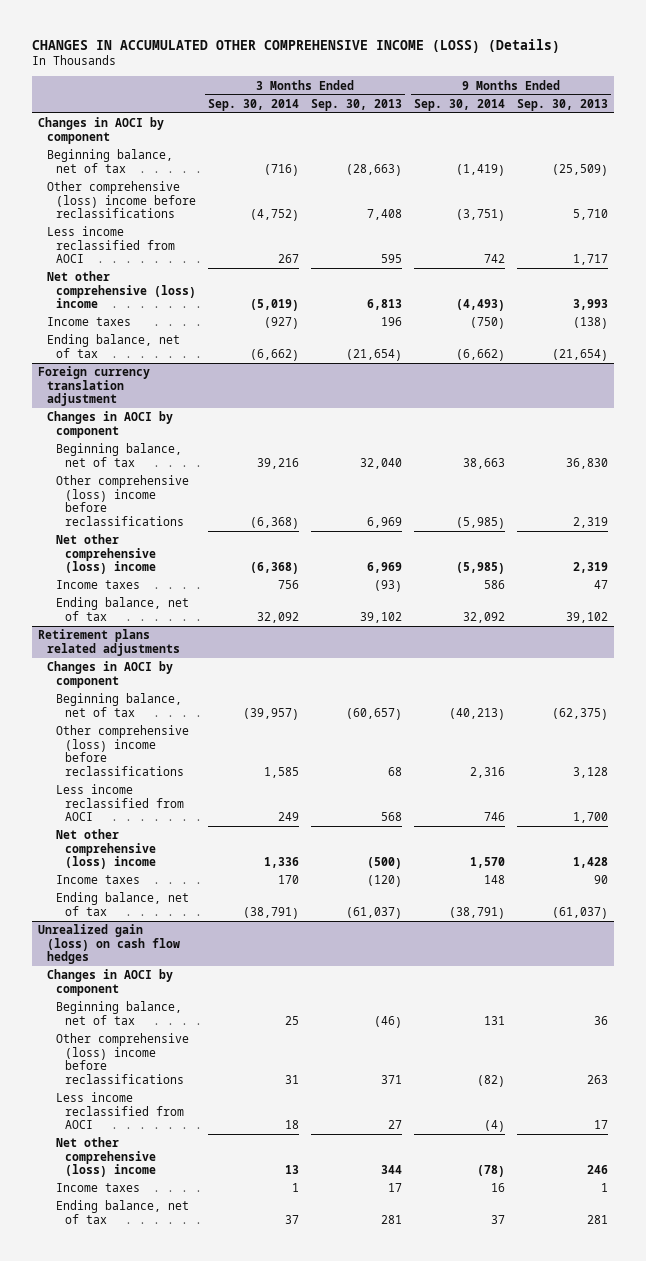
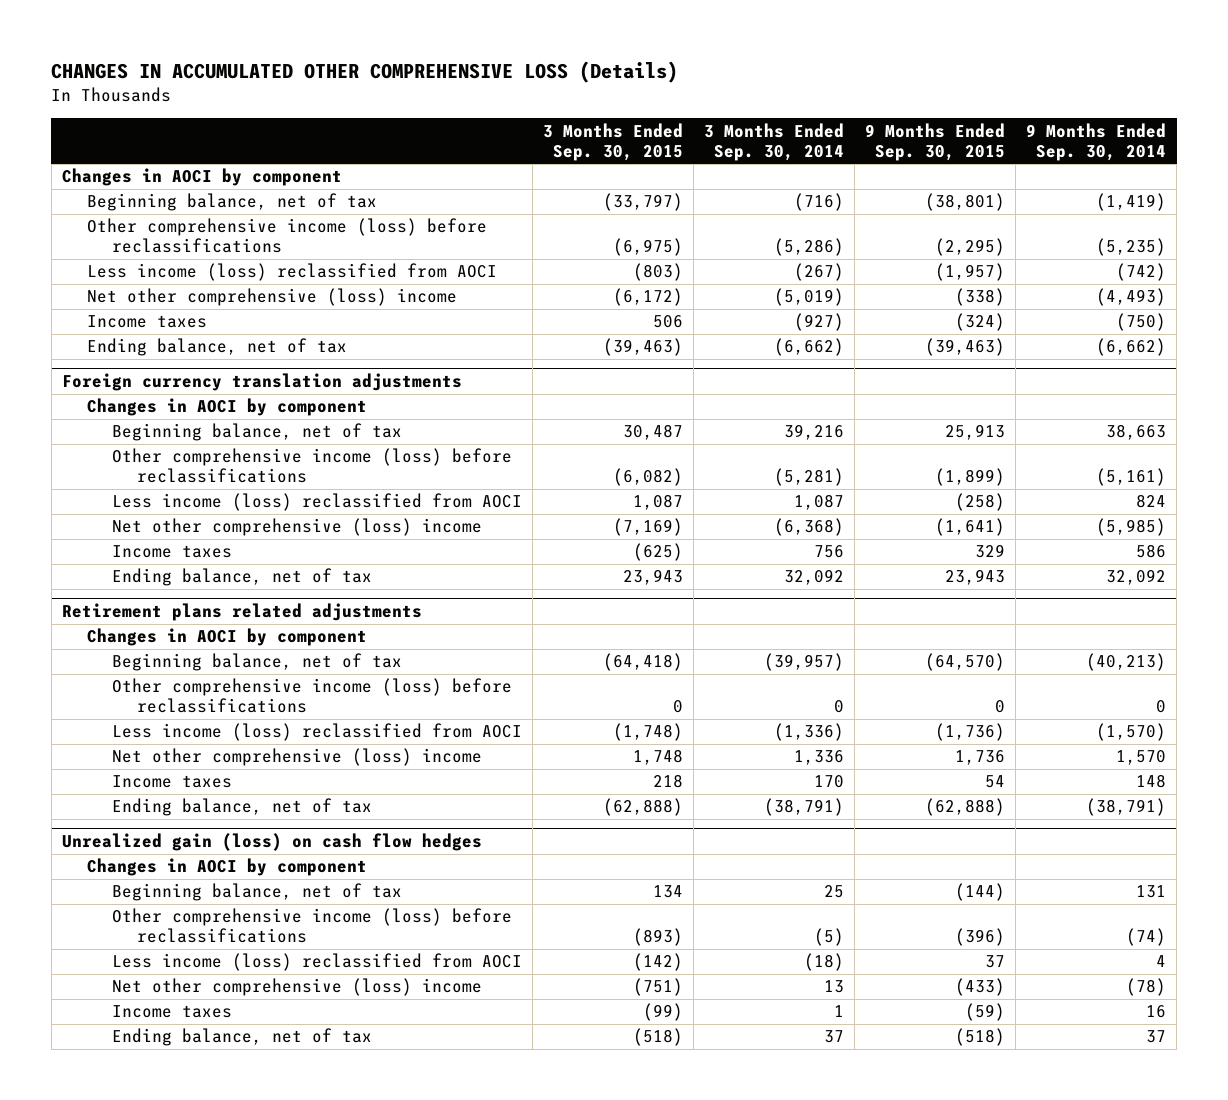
- CHANGES IN ACCUMULATED OTHER COMPREHENSIVE INCOME (LOSS) (Details)
+ CHANGES IN ACCUMULATED OTHER COMPREHENSIVE LOSS (Details)
- | 3 Months Ended Sep. 30, 2014 | 3 Months Ended Sep. 30, 2013 | 9 Months Ended Sep. 30, 2014 | 9 Months Ended Sep. 30, 2013
+ | 3 Months Ended Sep. 30, 2015 | 3 Months Ended Sep. 30, 2014 | 9 Months Ended Sep. 30, 2015 | 9 Months Ended Sep. 30, 2014
- Other comprehensive (loss) income before reclassifications | (4,752) | 7,408 | (3,751) | 5,710
- Less income reclassified from AOCI | 267 | 595 | 742 | 1,717
+ Other comprehensive income (loss) before reclassifications | (6,975) | (5,286) | (2,295) | (5,235)
+ Less income (loss) reclassified from AOCI | (803) | (267) | (1,957) | (742)
- Foreign currency translation adjustment
+ Foreign currency translation adjustments
- Other comprehensive (loss) income before reclassifications | (6,368) | 6,969 | (5,985) | 2,319
+ Other comprehensive income (loss) before reclassifications | (6,082) | (5,281) | (1,899) | (5,161)
+ Less income (loss) reclassified from AOCI | 1,087 | 1,087 | (258) | 824
@ Retirement plans related adjustments
- Other comprehensive (loss) income before reclassifications | 1,585 | 68 | 2,316 | 3,128
- Less income reclassified from AOCI | 249 | 568 | 746 | 1,700
+ Other comprehensive income (loss) before reclassifications | 0 | 0 | 0 | 0
+ Less income (loss) reclassified from AOCI | (1,748) | (1,336) | (1,736) | (1,570)
@ Unrealized gain (loss) on cash flow hedges
- Other comprehensive (loss) income before reclassifications | 31 | 371 | (82) | 263
- Less income reclassified from AOCI | 18 | 27 | (4) | 17
+ Other comprehensive income (loss) before reclassifications | (893) | (5) | (396) | (74)
+ Less income (loss) reclassified from AOCI | (142) | (18) | 37 | 4

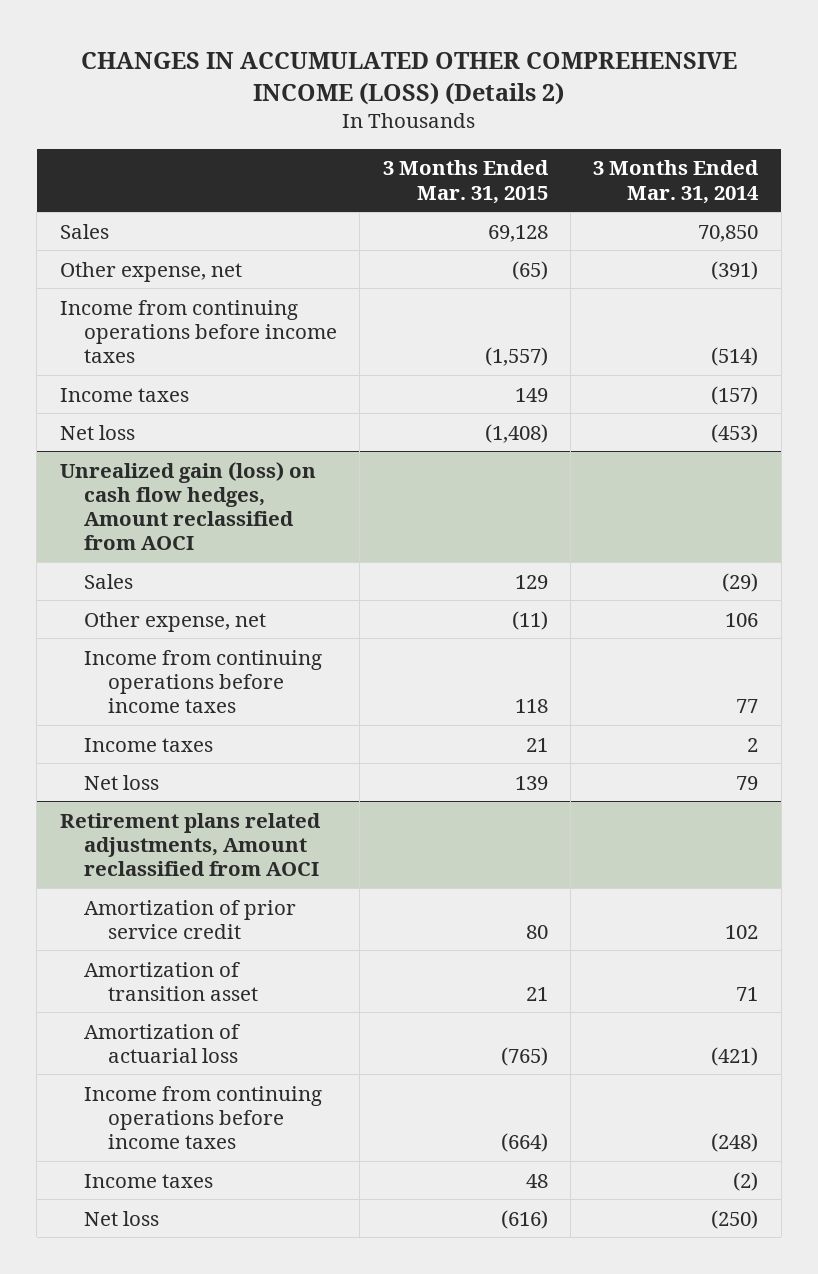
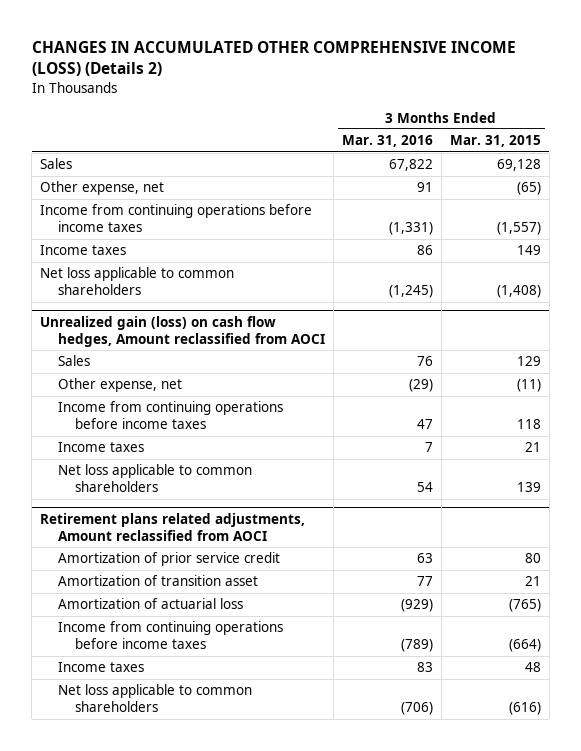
- | 3 Months Ended Mar. 31, 2015 | 3 Months Ended Mar. 31, 2014
+ | 3 Months Ended Mar. 31, 2016 | 3 Months Ended Mar. 31, 2015
- Net loss | (1,408) | (453)
+ Net loss applicable to common shareholders | (1,245) | (1,408)
@ Unrealized gain (loss) on cash flow hedges, Amount reclassified from AOCI
- Net loss | 139 | 79
+ Net loss applicable to common shareholders | 54 | 139
@ Retirement plans related adjustments, Amount reclassified from AOCI
- Net loss | (616) | (250)
+ Net loss applicable to common shareholders | (706) | (616)

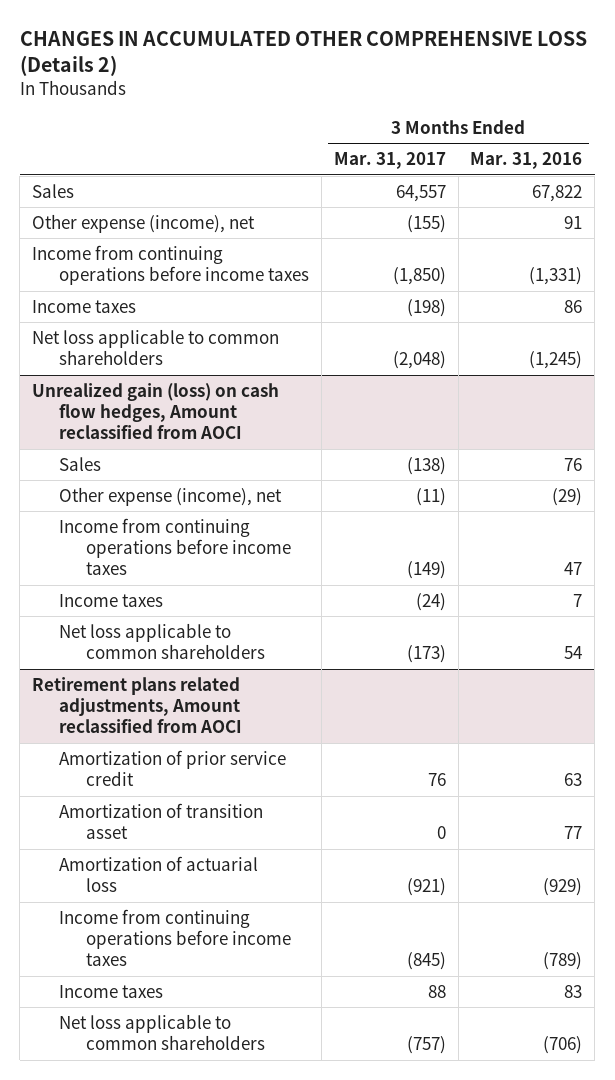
- CHANGES IN ACCUMULATED OTHER COMPREHENSIVE INCOME (LOSS) (Details 2)
+ CHANGES IN ACCUMULATED OTHER COMPREHENSIVE LOSS (Details 2)
- | 3 Months Ended Mar. 31, 2016 | 3 Months Ended Mar. 31, 2015
+ | 3 Months Ended Mar. 31, 2017 | 3 Months Ended Mar. 31, 2016
- Other expense, net | 91 | (65)
+ Other expense (income), net | (155) | 91
@ Unrealized gain (loss) on cash flow hedges, Amount reclassified from AOCI
- Other expense, net | (29) | (11)
+ Other expense (income), net | (11) | (29)

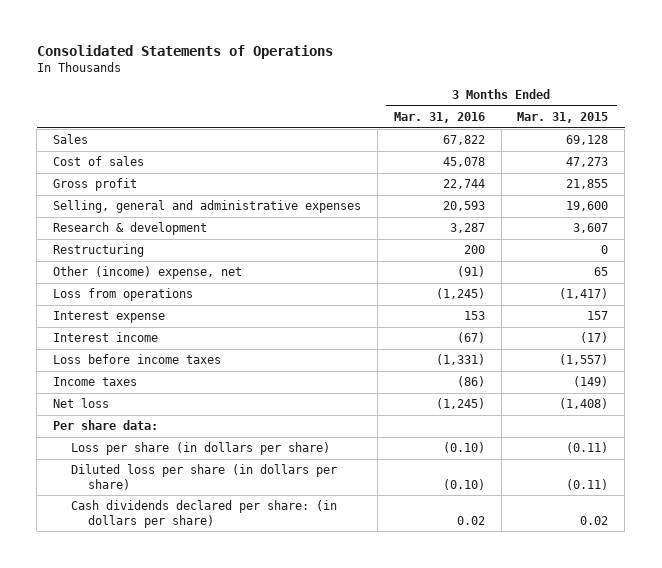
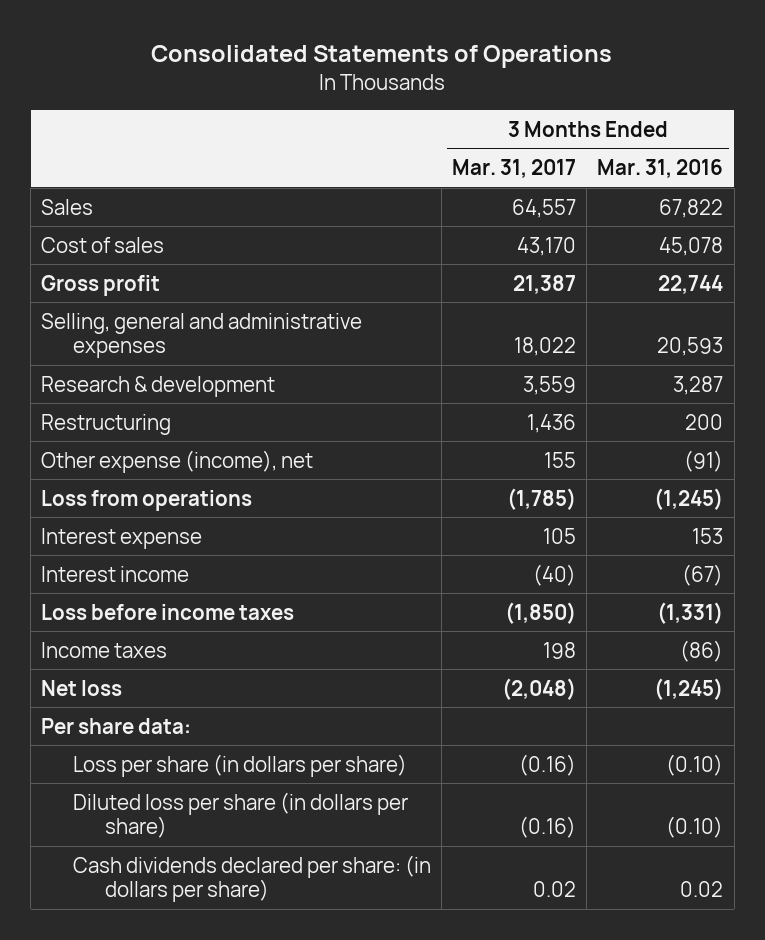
- | 3 Months Ended Mar. 31, 2016 | 3 Months Ended Mar. 31, 2015
+ | 3 Months Ended Mar. 31, 2017 | 3 Months Ended Mar. 31, 2016
- Other (income) expense, net | (91) | 65
+ Other expense (income), net | 155 | (91)

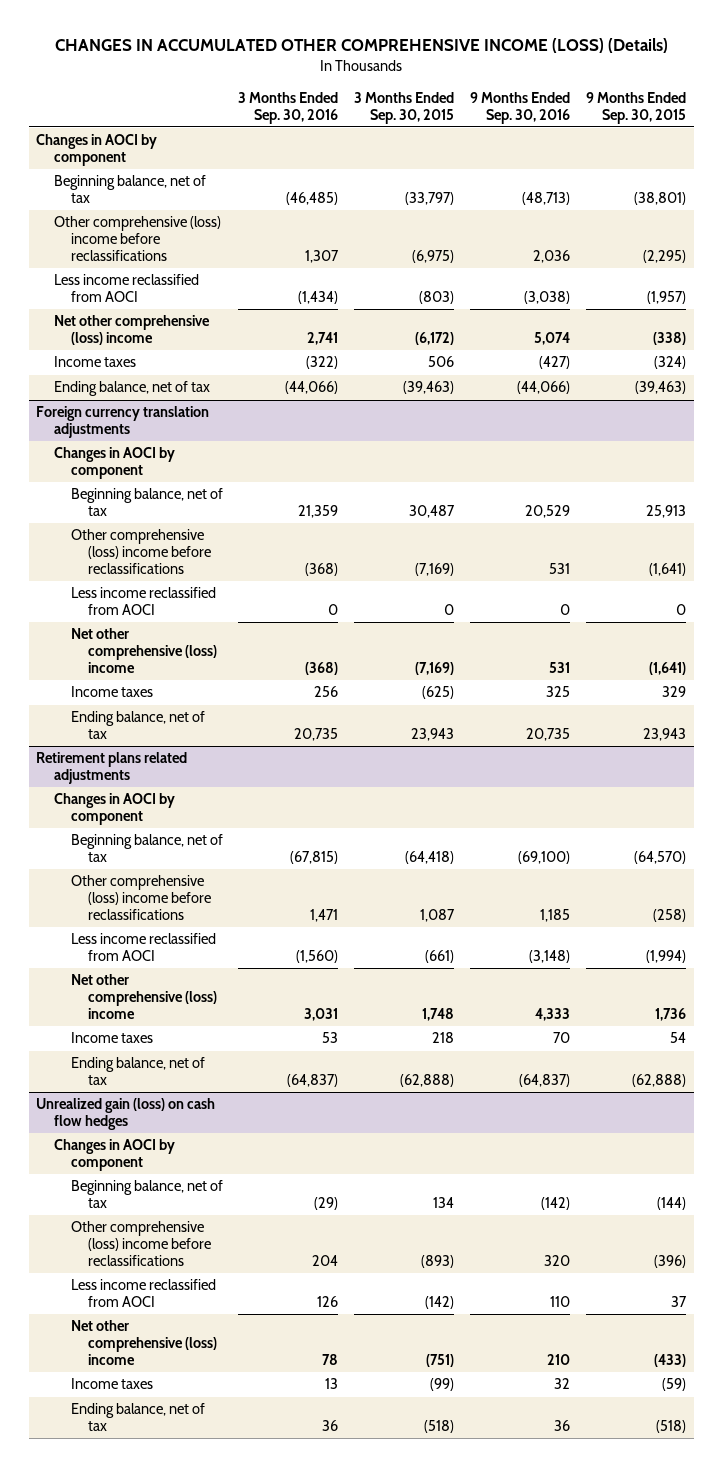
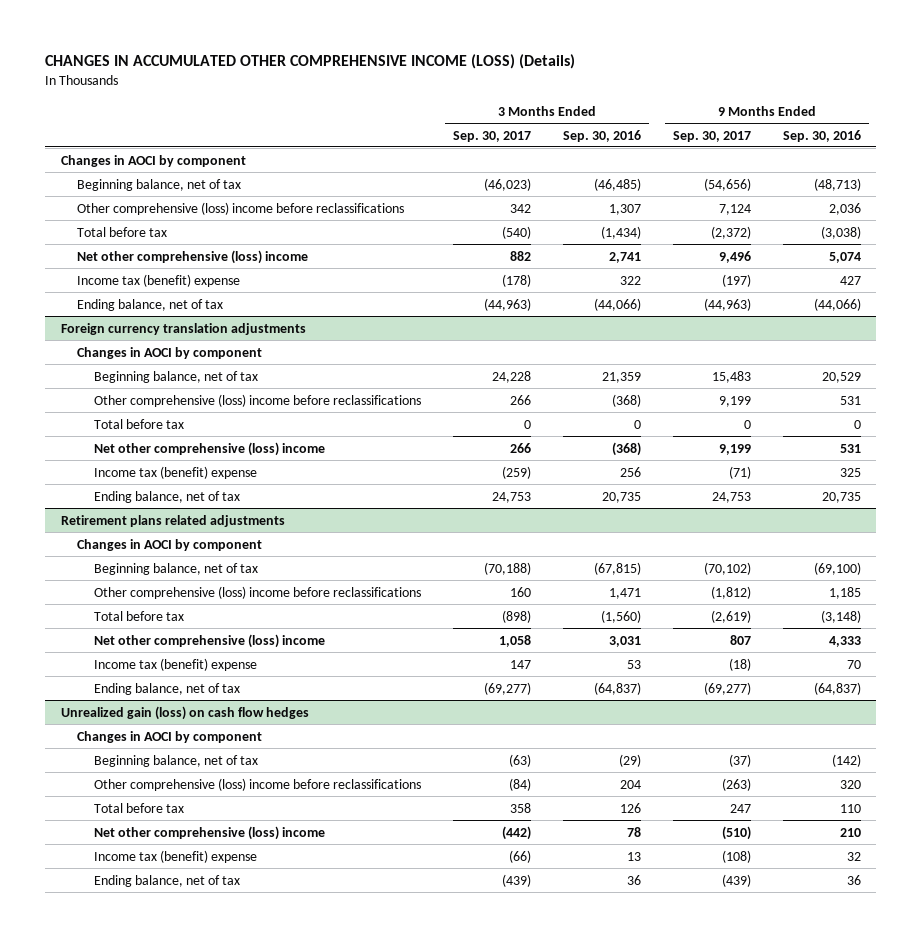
- | 3 Months Ended Sep. 30, 2016 | 3 Months Ended Sep. 30, 2015 | 9 Months Ended Sep. 30, 2016 | 9 Months Ended Sep. 30, 2015
+ | 3 Months Ended Sep. 30, 2017 | 3 Months Ended Sep. 30, 2016 | 9 Months Ended Sep. 30, 2017 | 9 Months Ended Sep. 30, 2016
- Less income reclassified from AOCI | (1,434) | (803) | (3,038) | (1,957)
+ Total before tax | (540) | (1,434) | (2,372) | (3,038)
- Income taxes | (322) | 506 | (427) | (324)
+ Income tax (benefit) expense | (178) | 322 | (197) | 427
@ Foreign currency translation adjustments
- Less income reclassified from AOCI | 0 | 0 | 0 | 0
+ Total before tax | 0 | 0 | 0 | 0
- Income taxes | 256 | (625) | 325 | 329
+ Income tax (benefit) expense | (259) | 256 | (71) | 325
@ Retirement plans related adjustments
- Less income reclassified from AOCI | (1,560) | (661) | (3,148) | (1,994)
+ Total before tax | (898) | (1,560) | (2,619) | (3,148)
- Income taxes | 53 | 218 | 70 | 54
+ Income tax (benefit) expense | 147 | 53 | (18) | 70
@ Unrealized gain (loss) on cash flow hedges
- Less income reclassified from AOCI | 126 | (142) | 110 | 37
+ Total before tax | 358 | 126 | 247 | 110
- Income taxes | 13 | (99) | 32 | (59)
+ Income tax (benefit) expense | (66) | 13 | (108) | 32

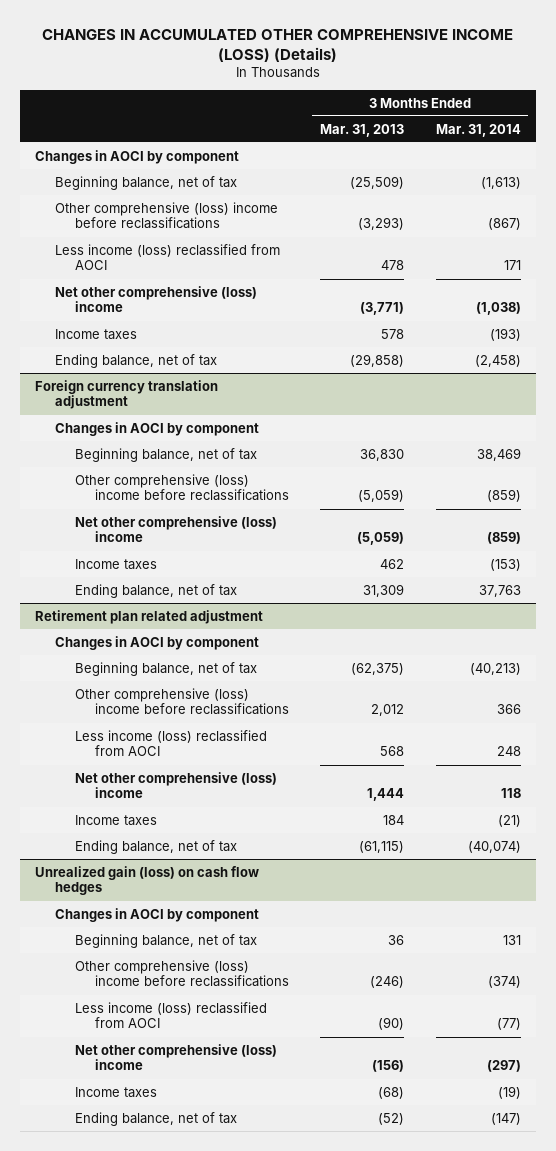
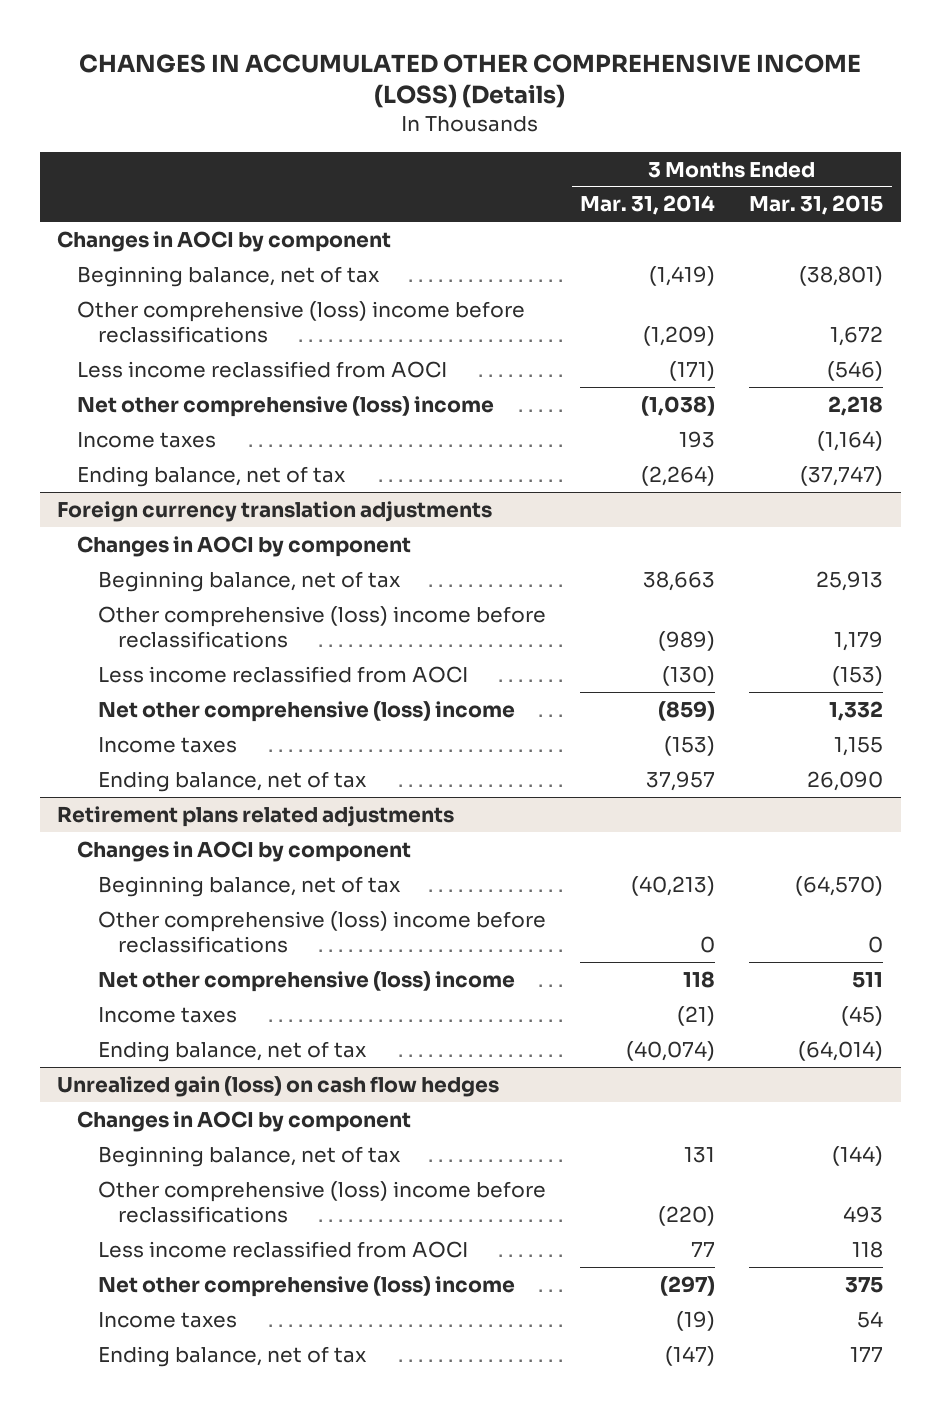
- | 3 Months Ended Mar. 31, 2013 | 3 Months Ended Mar. 31, 2014
+ | 3 Months Ended Mar. 31, 2014 | 3 Months Ended Mar. 31, 2015
- Beginning balance, net of tax | (25,509) | (1,613)
- Other comprehensive (loss) income before reclassifications | (3,293) | (867)
- Less income (loss) reclassified from AOCI | 478 | 171
+ Beginning balance, net of tax | (1,419) | (38,801)
+ Other comprehensive (loss) income before reclassifications | (1,209) | 1,672
+ Less income reclassified from AOCI | (171) | (546)
- Income taxes | 578 | (193)
- Ending balance, net of tax | (29,858) | (2,458)
- Foreign currency translation adjustment
+ Income taxes | 193 | (1,164)
+ Ending balance, net of tax | (2,264) | (37,747)
+ Foreign currency translation adjustments
- Beginning balance, net of tax | 36,830 | 38,469
- Other comprehensive (loss) income before reclassifications | (5,059) | (859)
+ Beginning balance, net of tax | 38,663 | 25,913
+ Other comprehensive (loss) income before reclassifications | (989) | 1,179
+ Less income reclassified from AOCI | (130) | (153)
- Ending balance, net of tax | 31,309 | 37,763
- Retirement plan related adjustment
+ Ending balance, net of tax | 37,957 | 26,090
+ Retirement plans related adjustments
- Other comprehensive (loss) income before reclassifications | 2,012 | 366
- Less income (loss) reclassified from AOCI | 568 | 248
+ Other comprehensive (loss) income before reclassifications | 0 | 0
@ Unrealized gain (loss) on cash flow hedges
- Other comprehensive (loss) income before reclassifications | (246) | (374)
- Less income (loss) reclassified from AOCI | (90) | (77)
+ Other comprehensive (loss) income before reclassifications | (220) | 493
+ Less income reclassified from AOCI | 77 | 118

